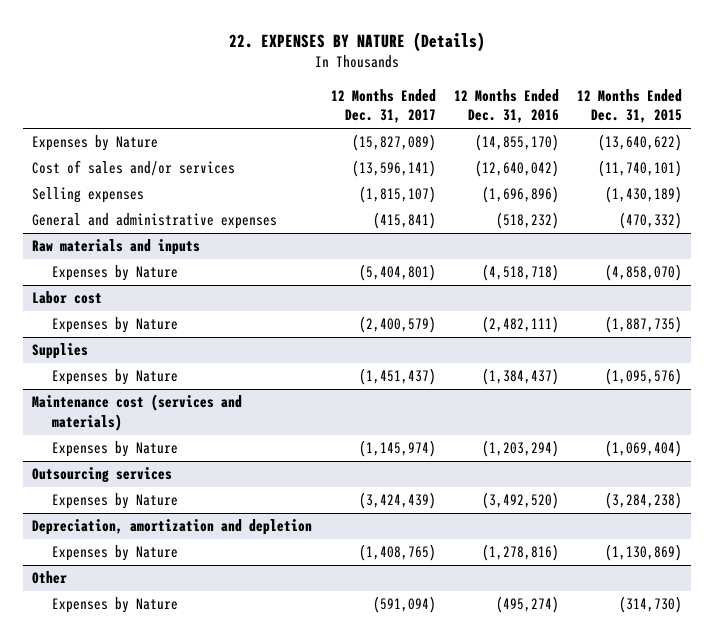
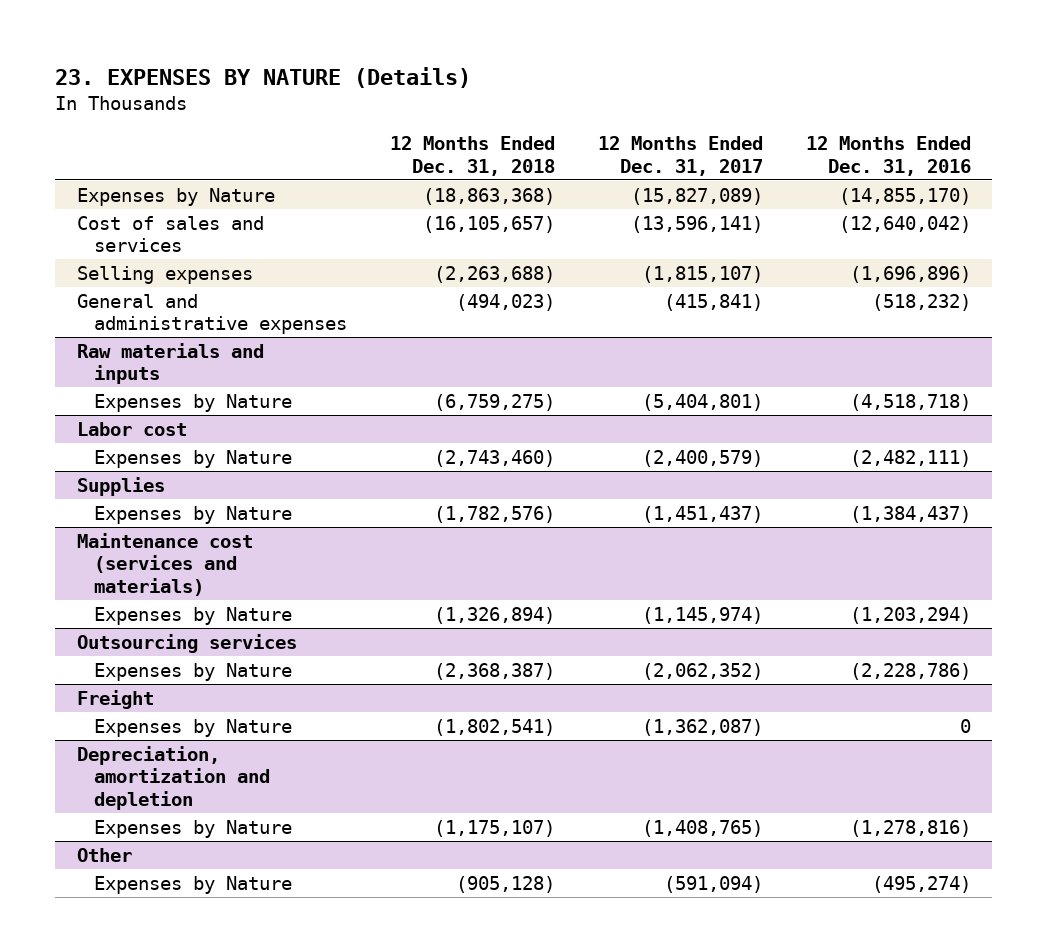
- 22. EXPENSES BY NATURE (Details)
+ 23. EXPENSES BY NATURE (Details)
- | 12 Months Ended Dec. 31, 2017 | 12 Months Ended Dec. 31, 2016 | 12 Months Ended Dec. 31, 2015
+ | 12 Months Ended Dec. 31, 2018 | 12 Months Ended Dec. 31, 2017 | 12 Months Ended Dec. 31, 2016
- Cost of sales and/or services | (13,596,141) | (12,640,042) | (11,740,101)
+ Cost of sales and services | (16,105,657) | (13,596,141) | (12,640,042)
@ Outsourcing services
- Expenses by Nature | (3,424,439) | (3,492,520) | (3,284,238)
+ Expenses by Nature | (2,368,387) | (2,062,352) | (2,228,786)
+ Freight
+ Expenses by Nature | (1,802,541) | (1,362,087) | 0

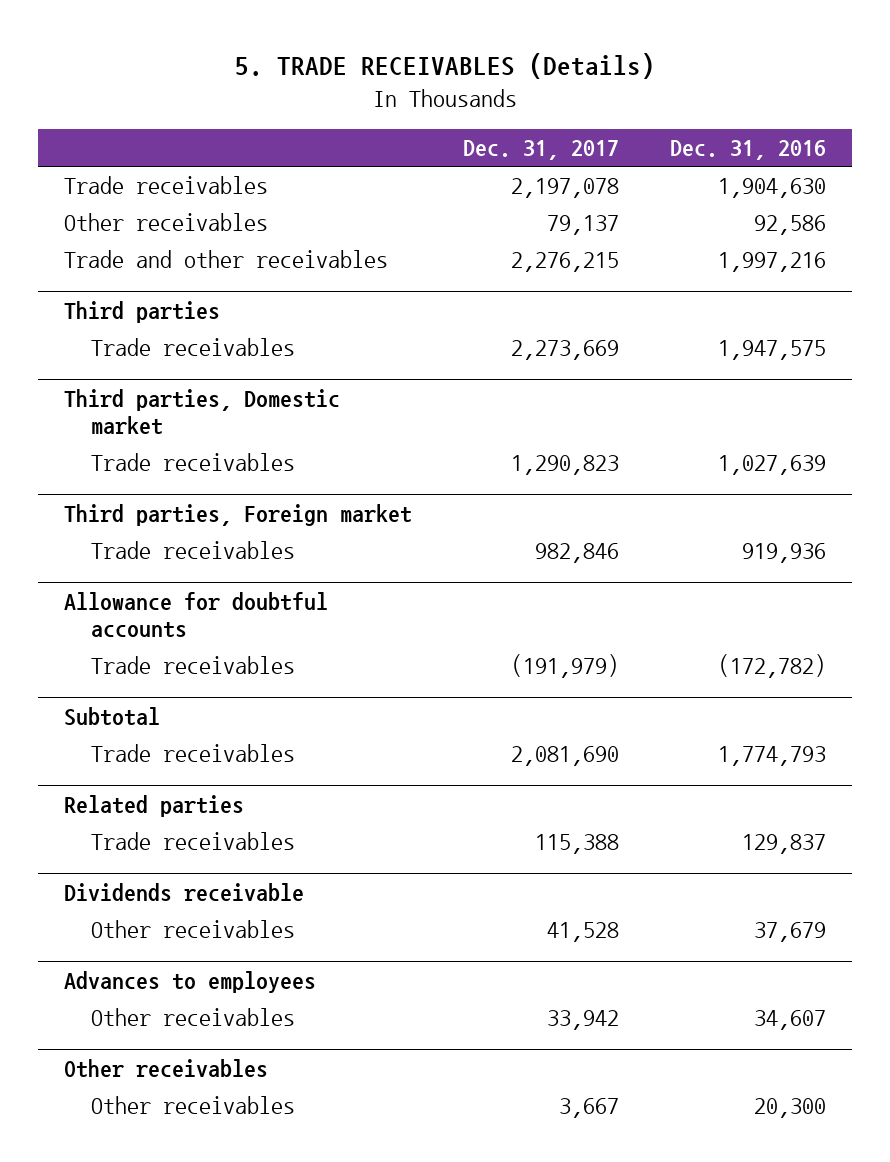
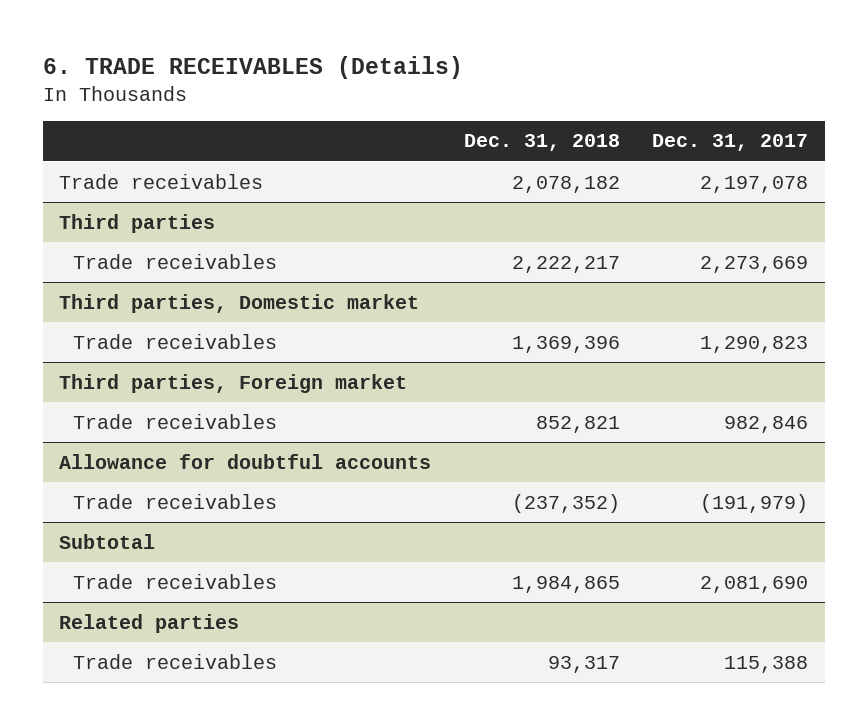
- 5. TRADE RECEIVABLES (Details)
+ 6. TRADE RECEIVABLES (Details)
- | Dec. 31, 2017 | Dec. 31, 2016
+ | Dec. 31, 2018 | Dec. 31, 2017
- Other receivables | 79,137 | 92,586
- Trade and other receivables | 2,276,215 | 1,997,216
- Dividends receivable
- Other receivables | 41,528 | 37,679
- Advances to employees
- Other receivables | 33,942 | 34,607
- Other receivables
- Other receivables | 3,667 | 20,300

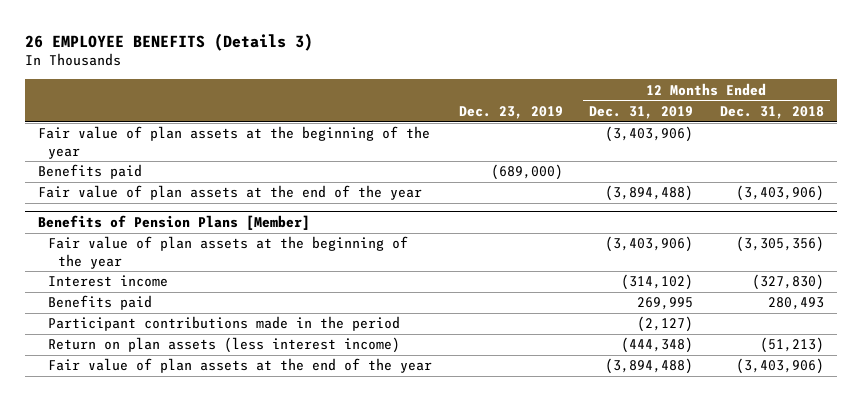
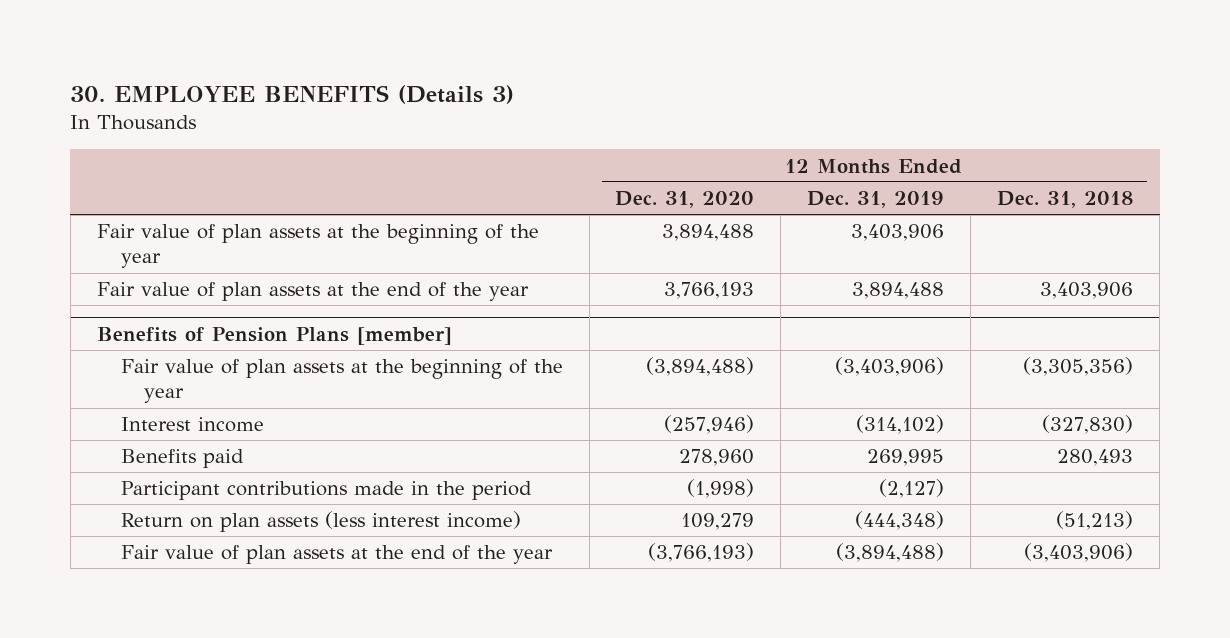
- 26 EMPLOYEE BENEFITS (Details 3)
+ 30. EMPLOYEE BENEFITS (Details 3)
- | Dec. 23, 2019 | 12 Months Ended Dec. 31, 2019 | 12 Months Ended Dec. 31, 2018
+ | 12 Months Ended Dec. 31, 2020 | 12 Months Ended Dec. 31, 2019 | 12 Months Ended Dec. 31, 2018
- Fair value of plan assets at the beginning of the year | | (3,403,906) |
- Benefits paid | (689,000) | |
- Fair value of plan assets at the end of the year | | (3,894,488) | (3,403,906)
- Benefits of Pension Plans [Member]
+ Fair value of plan assets at the beginning of the year | 3,894,488 | 3,403,906 |
+ Fair value of plan assets at the end of the year | 3,766,193 | 3,894,488 | 3,403,906
+ Benefits of Pension Plans [member]

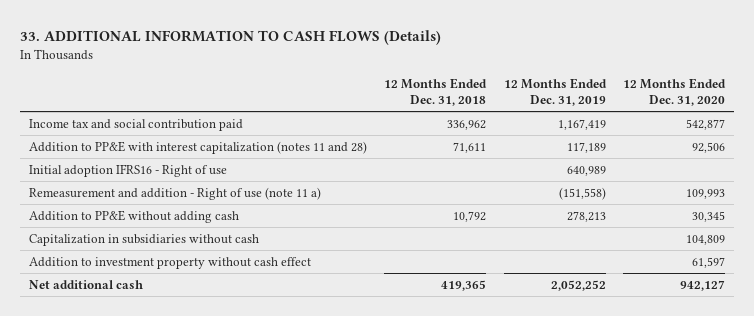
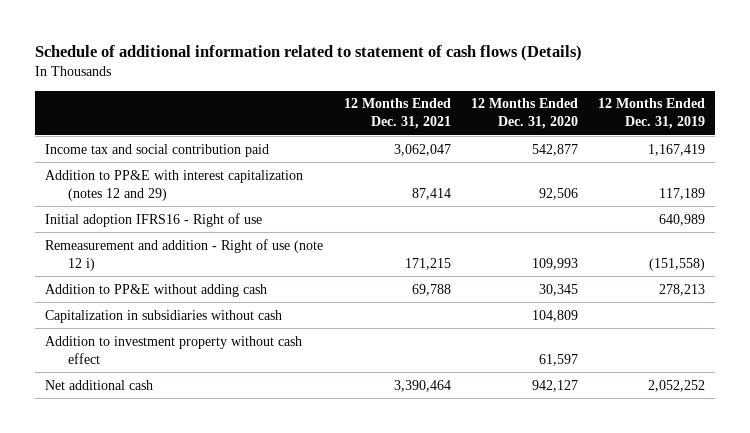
- 33. ADDITIONAL INFORMATION TO CASH FLOWS (Details)
+ Schedule of additional information related to statement of cash flows (Details)
- | 12 Months Ended Dec. 31, 2018 | 12 Months Ended Dec. 31, 2019 | 12 Months Ended Dec. 31, 2020
+ | 12 Months Ended Dec. 31, 2021 | 12 Months Ended Dec. 31, 2020 | 12 Months Ended Dec. 31, 2019
- Addition to PP&E with interest capitalization (notes 11 and 28) | 71,611 | 117,189 | 92,506
+ Addition to PP&E with interest capitalization (notes 12 and 29) | 87,414 | 92,506 | 117,189
- Remeasurement and addition - Right of use (note 11 a) | | (151,558) | 109,993
+ Remeasurement and addition - Right of use (note 12 i) | 171,215 | 109,993 | (151,558)

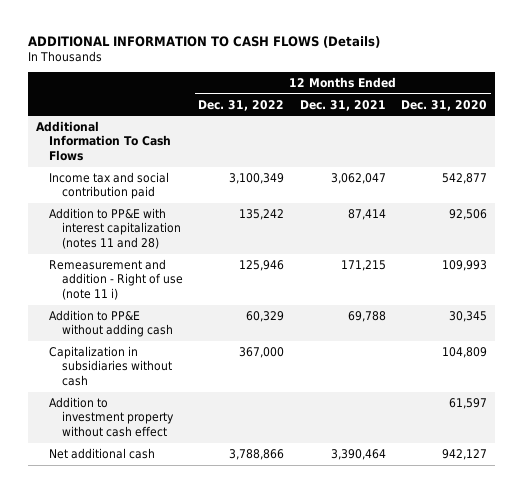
- Schedule of additional information related to statement of cash flows (Details)
+ ADDITIONAL INFORMATION TO CASH FLOWS (Details)
- | 12 Months Ended Dec. 31, 2021 | 12 Months Ended Dec. 31, 2020 | 12 Months Ended Dec. 31, 2019
+ | 12 Months Ended Dec. 31, 2022 | 12 Months Ended Dec. 31, 2021 | 12 Months Ended Dec. 31, 2020
+ Additional Information To Cash Flows
- Addition to PP&E with interest capitalization (notes 12 and 29) | 87,414 | 92,506 | 117,189
- Initial adoption IFRS16 - Right of use | | | 640,989
- Remeasurement and addition - Right of use (note 12 i) | 171,215 | 109,993 | (151,558)
+ Addition to PP&E with interest capitalization (notes 11 and 28) | 135,242 | 87,414 | 92,506
+ Remeasurement and addition - Right of use (note 11 i) | 125,946 | 171,215 | 109,993

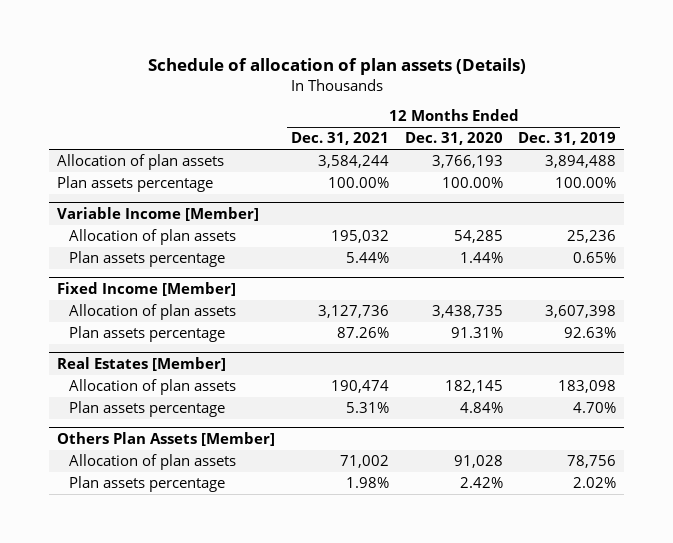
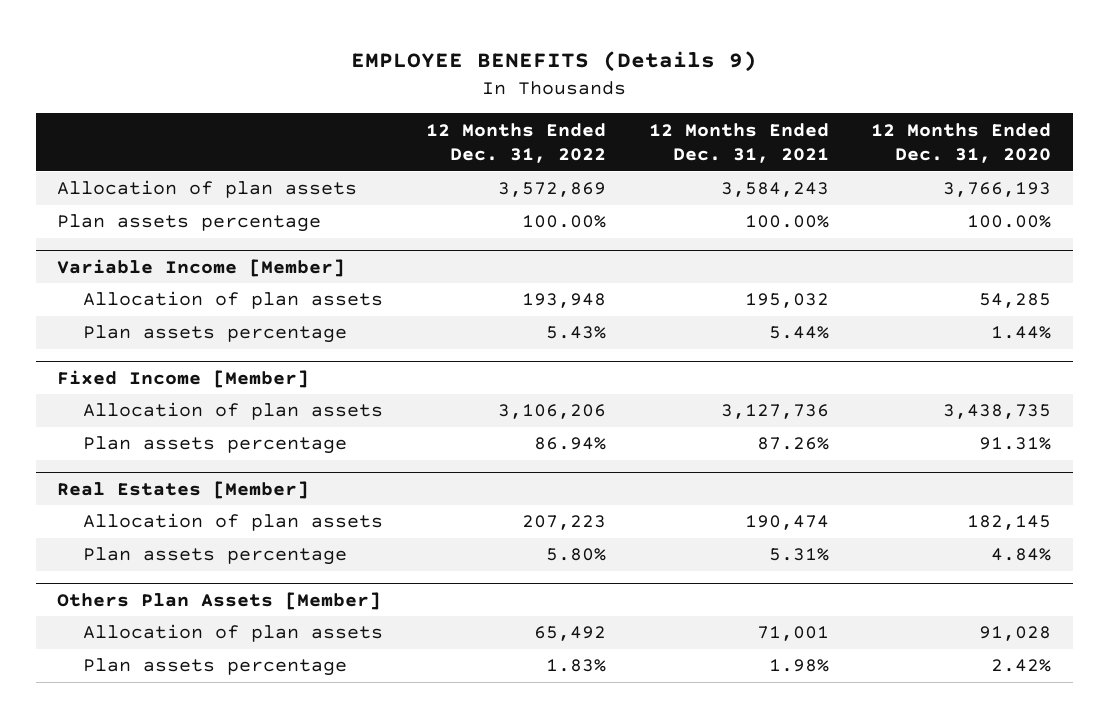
- Schedule of allocation of plan assets (Details)
+ EMPLOYEE BENEFITS (Details 9)
- | 12 Months Ended Dec. 31, 2021 | 12 Months Ended Dec. 31, 2020 | 12 Months Ended Dec. 31, 2019
+ | 12 Months Ended Dec. 31, 2022 | 12 Months Ended Dec. 31, 2021 | 12 Months Ended Dec. 31, 2020
- Allocation of plan assets | 3,584,244 | 3,766,193 | 3,894,488
+ Allocation of plan assets | 3,572,869 | 3,584,243 | 3,766,193
@ Others Plan Assets [Member]
- Allocation of plan assets | 71,002 | 91,028 | 78,756
+ Allocation of plan assets | 65,492 | 71,001 | 91,028

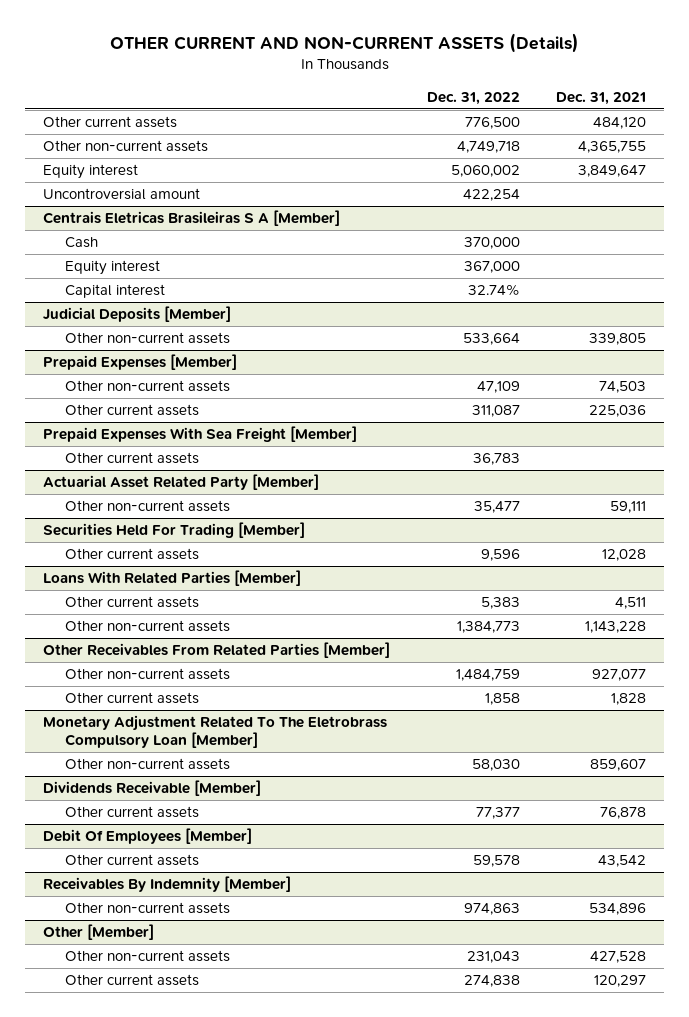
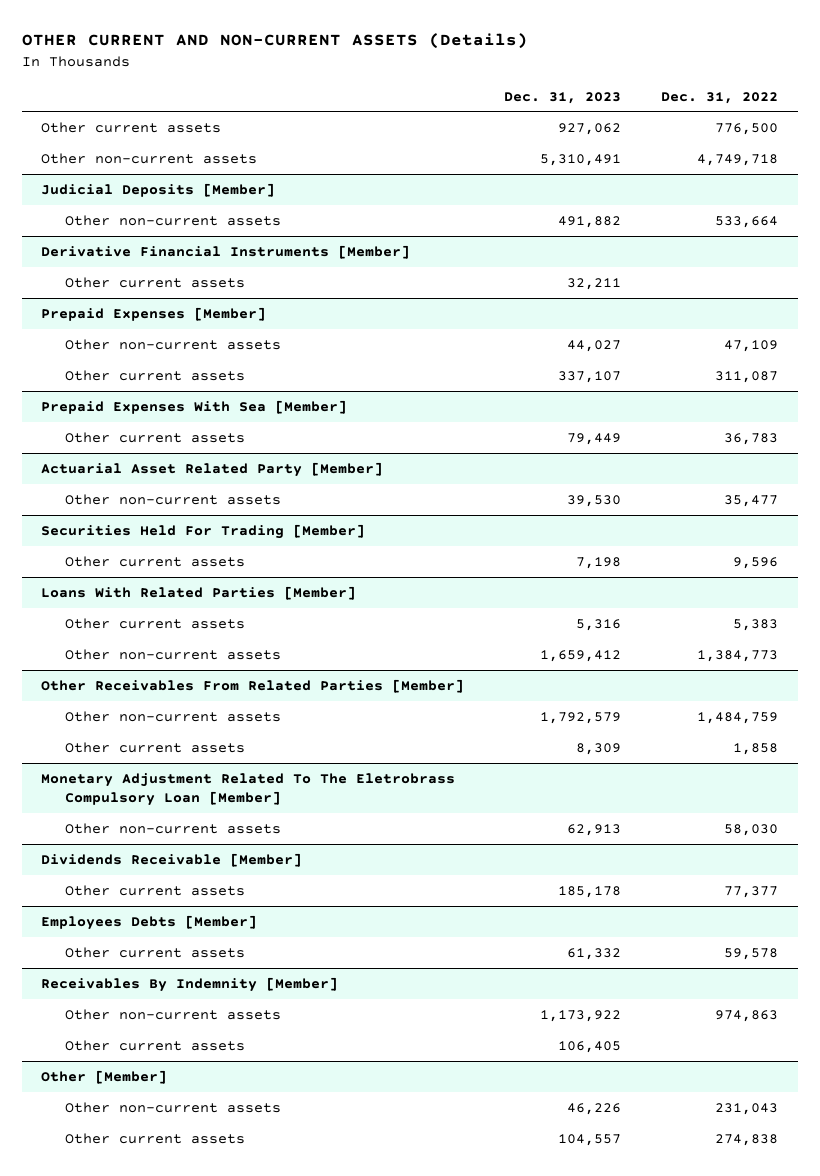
- | Dec. 31, 2022 | Dec. 31, 2021
+ | Dec. 31, 2023 | Dec. 31, 2022
- Equity interest | 5,060,002 | 3,849,647
- Uncontroversial amount | 422,254 |
- Centrais Eletricas Brasileiras S A [Member]
- Cash | 370,000 |
- Equity interest | 367,000 |
- Capital interest | 32.74% |
+ Derivative Financial Instruments [Member]
+ Other current assets | 32,211 |
- Prepaid Expenses With Sea Freight [Member]
+ Prepaid Expenses With Sea [Member]
- Debit Of Employees [Member]
+ Employees Debts [Member]
@ Receivables By Indemnity [Member]
+ Other current assets | 106,405 |

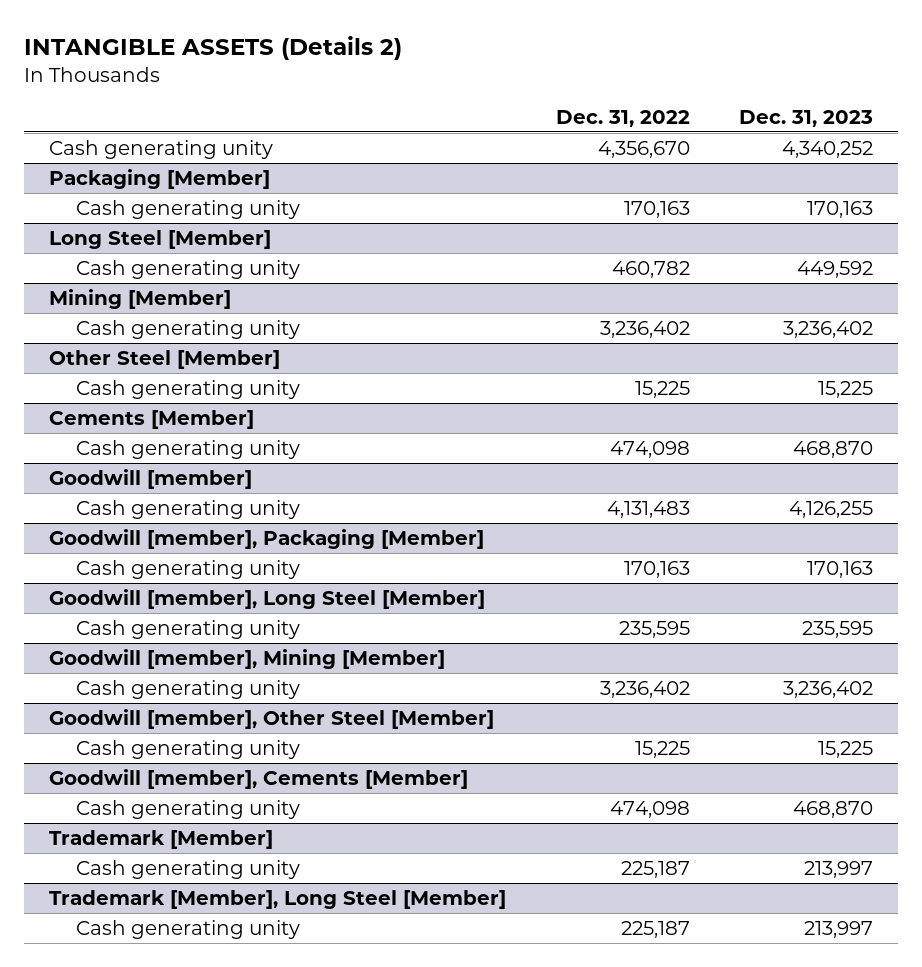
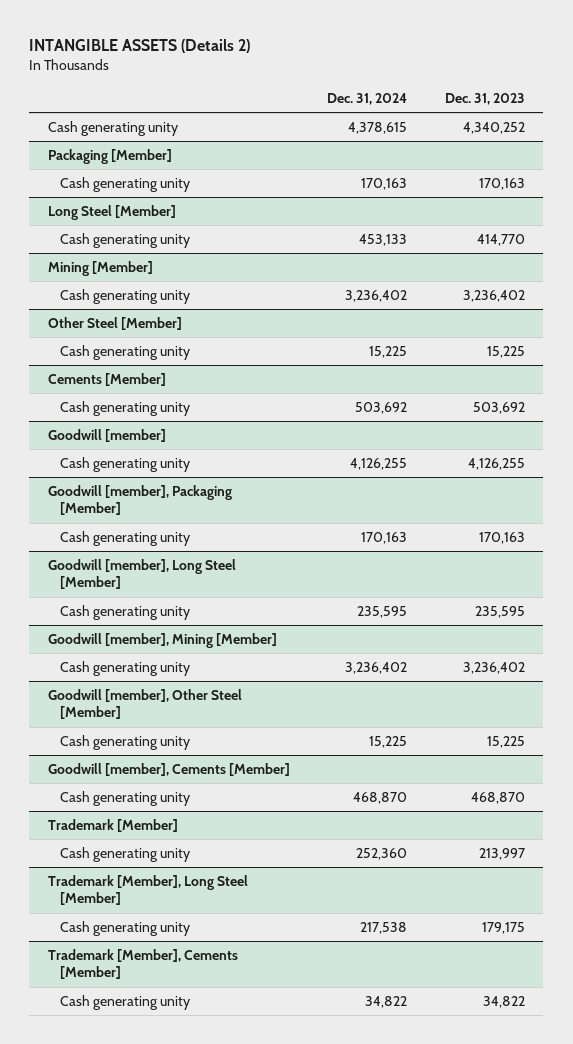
- | Dec. 31, 2022 | Dec. 31, 2023
+ | Dec. 31, 2024 | Dec. 31, 2023
@ Long Steel [Member]
- Cash generating unity | 460,782 | 449,592
+ Cash generating unity | 453,133 | 414,770
@ Cements [Member]
- Cash generating unity | 474,098 | 468,870
+ Cash generating unity | 503,692 | 503,692
@ Trademark [Member], Long Steel [Member]
- Cash generating unity | 225,187 | 213,997
+ Cash generating unity | 217,538 | 179,175
+ Trademark [Member], Cements [Member]
+ Cash generating unity | 34,822 | 34,822

